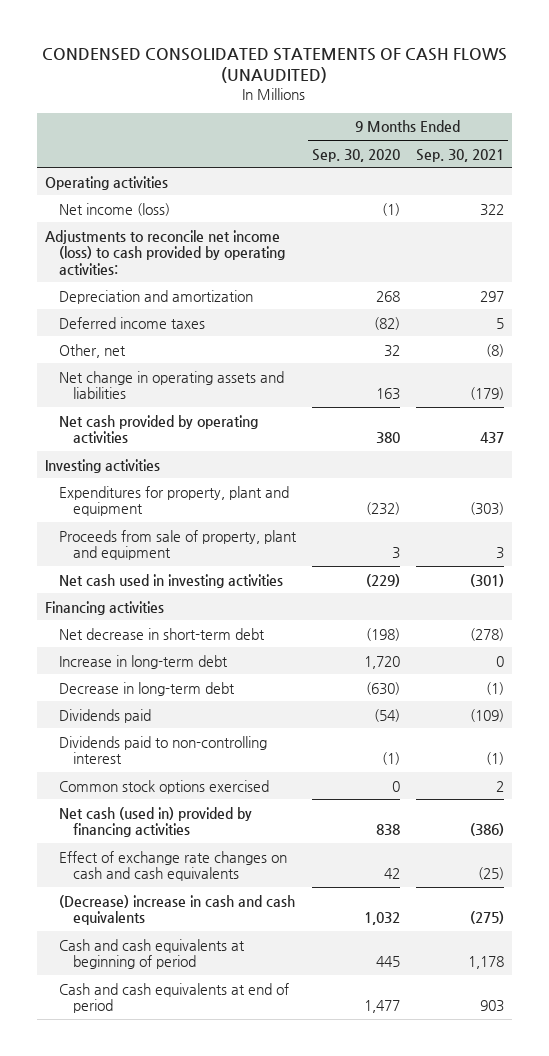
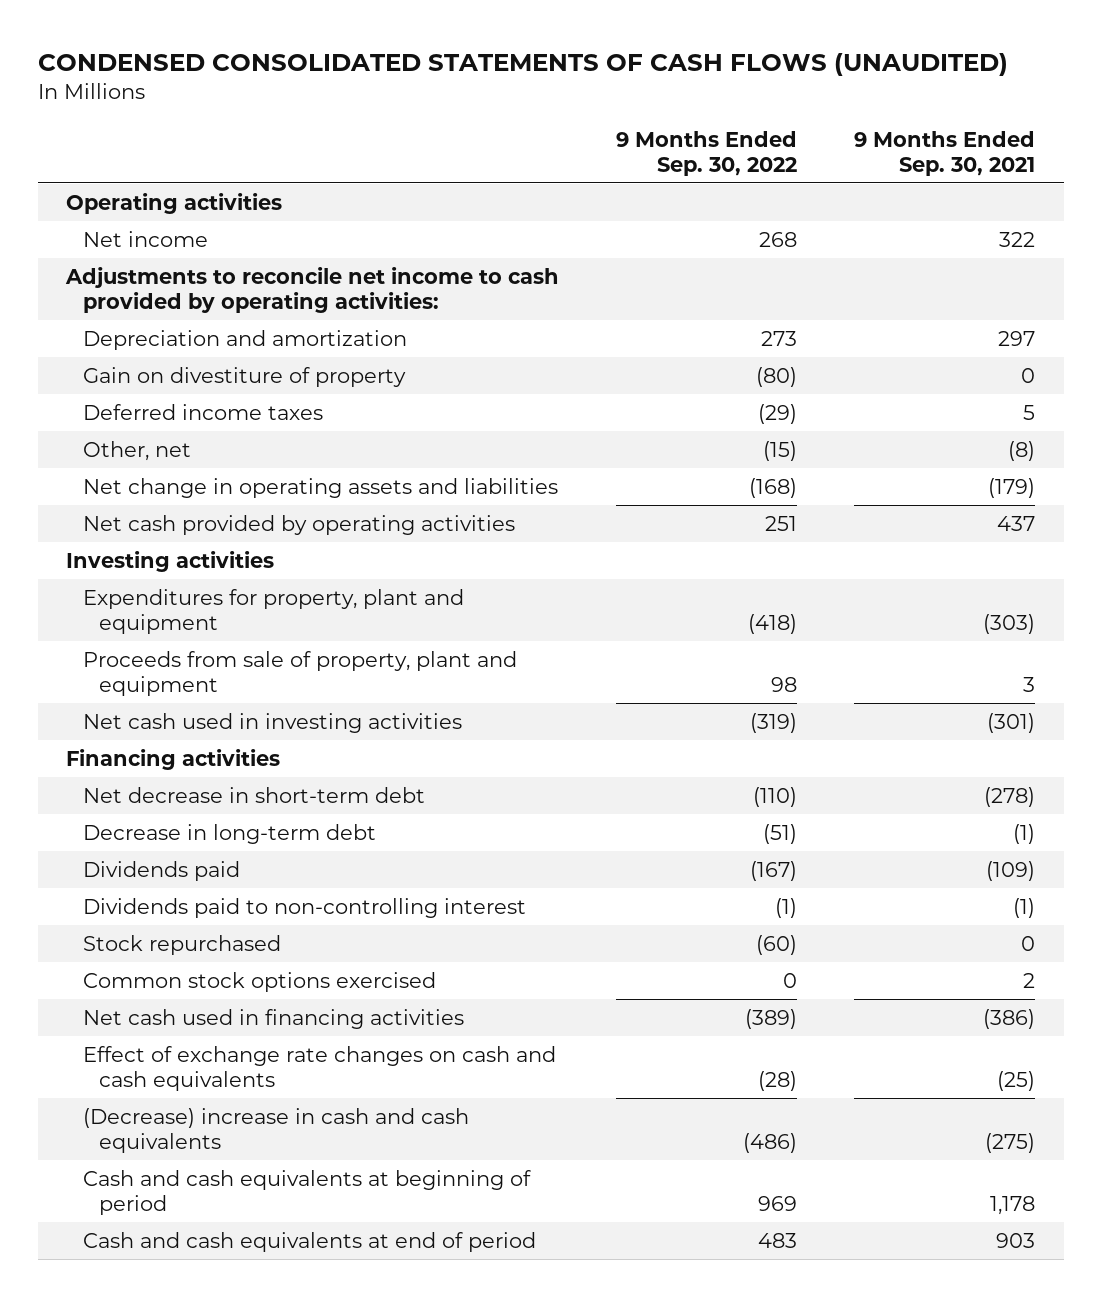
- | 9 Months Ended Sep. 30, 2020 | 9 Months Ended Sep. 30, 2021
+ | 9 Months Ended Sep. 30, 2022 | 9 Months Ended Sep. 30, 2021
- Net income (loss) | (1) | 322
- Adjustments to reconcile net income (loss) to cash provided by operating activities:
+ Net income | 268 | 322
+ Adjustments to reconcile net income to cash provided by operating activities:
+ Gain on divestiture of property | (80) | 0
- Increase in long-term debt | 1,720 | 0
+ Stock repurchased | (60) | 0
- Net cash (used in) provided by financing activities | 838 | (386)
+ Net cash used in financing activities | (389) | (386)

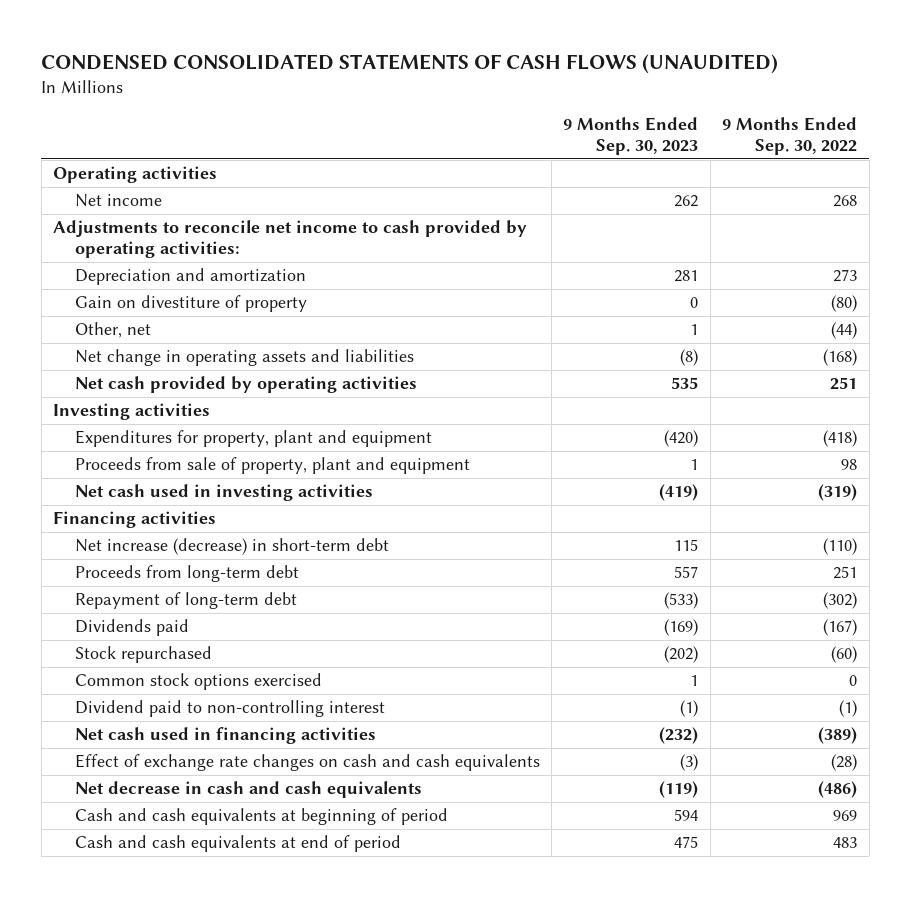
- | 9 Months Ended Sep. 30, 2022 | 9 Months Ended Sep. 30, 2021
+ | 9 Months Ended Sep. 30, 2023 | 9 Months Ended Sep. 30, 2022
- Deferred income taxes | (29) | 5
- Other, net | (15) | (8)
+ Other, net | 1 | (44)
- Net decrease in short-term debt | (110) | (278)
- Decrease in long-term debt | (51) | (1)
+ Net increase (decrease) in short-term debt | 115 | (110)
+ Proceeds from long-term debt | 557 | 251
+ Repayment of long-term debt | (533) | (302)
- Dividends paid to non-controlling interest | (1) | (1)
+ Dividend paid to non-controlling interest | (1) | (1)
- (Decrease) increase in cash and cash equivalents | (486) | (275)
+ Net decrease in cash and cash equivalents | (119) | (486)

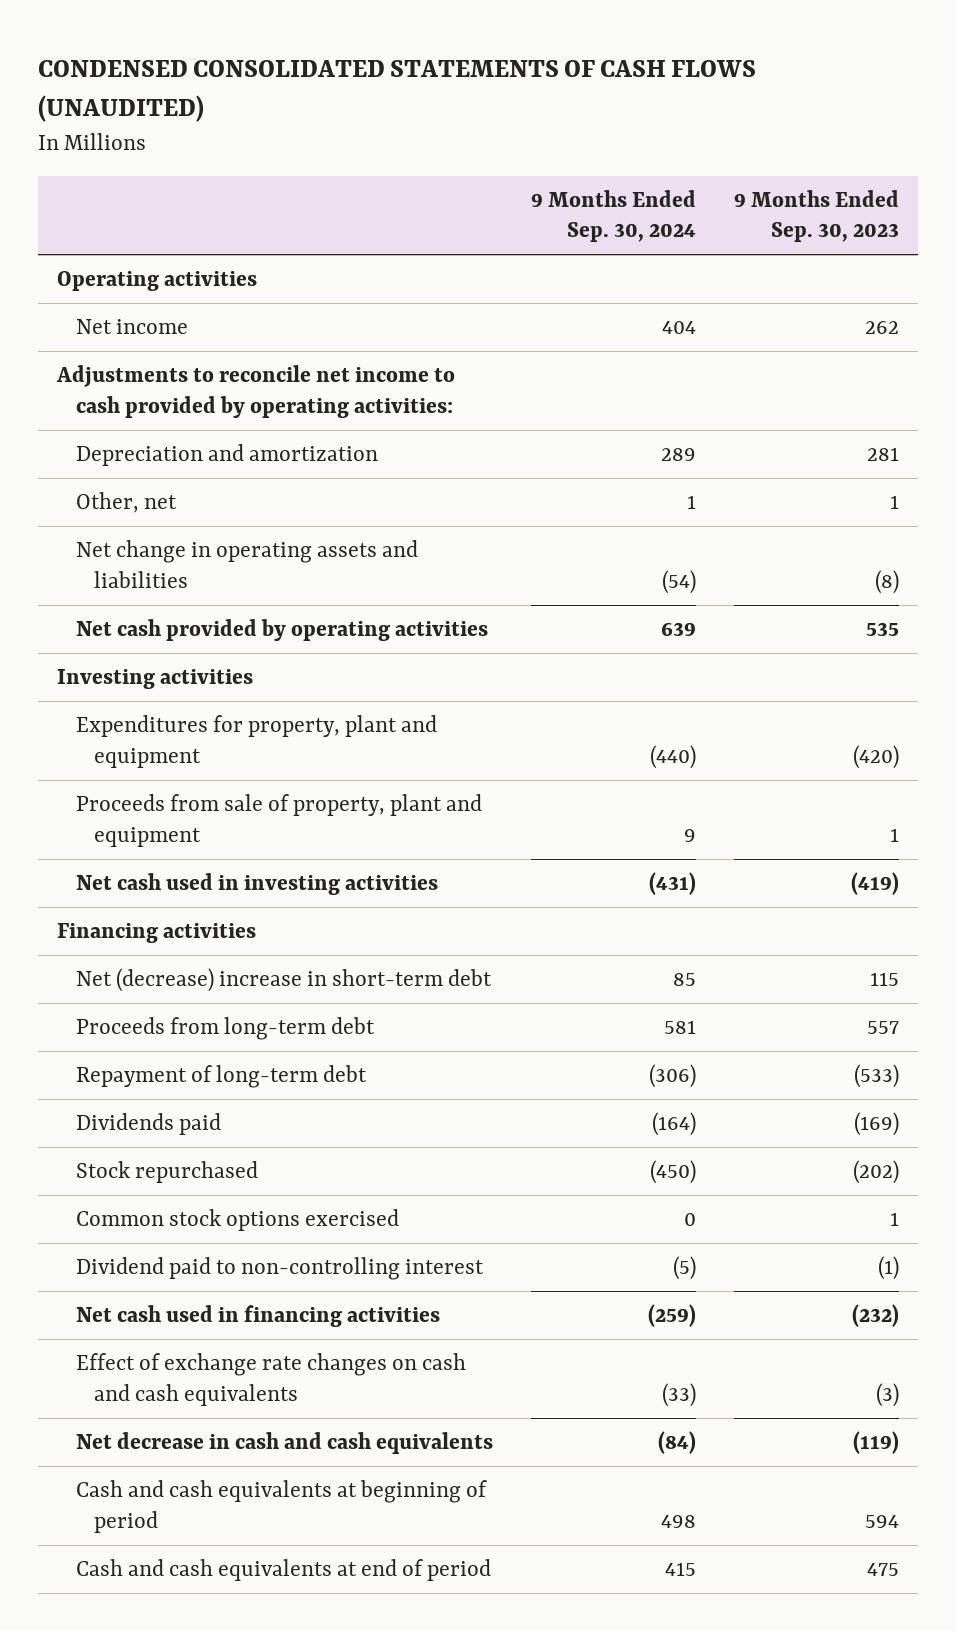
- | 9 Months Ended Sep. 30, 2023 | 9 Months Ended Sep. 30, 2022
+ | 9 Months Ended Sep. 30, 2024 | 9 Months Ended Sep. 30, 2023
- Gain on divestiture of property | 0 | (80)
- Net increase (decrease) in short-term debt | 115 | (110)
+ Net (decrease) increase in short-term debt | 85 | 115

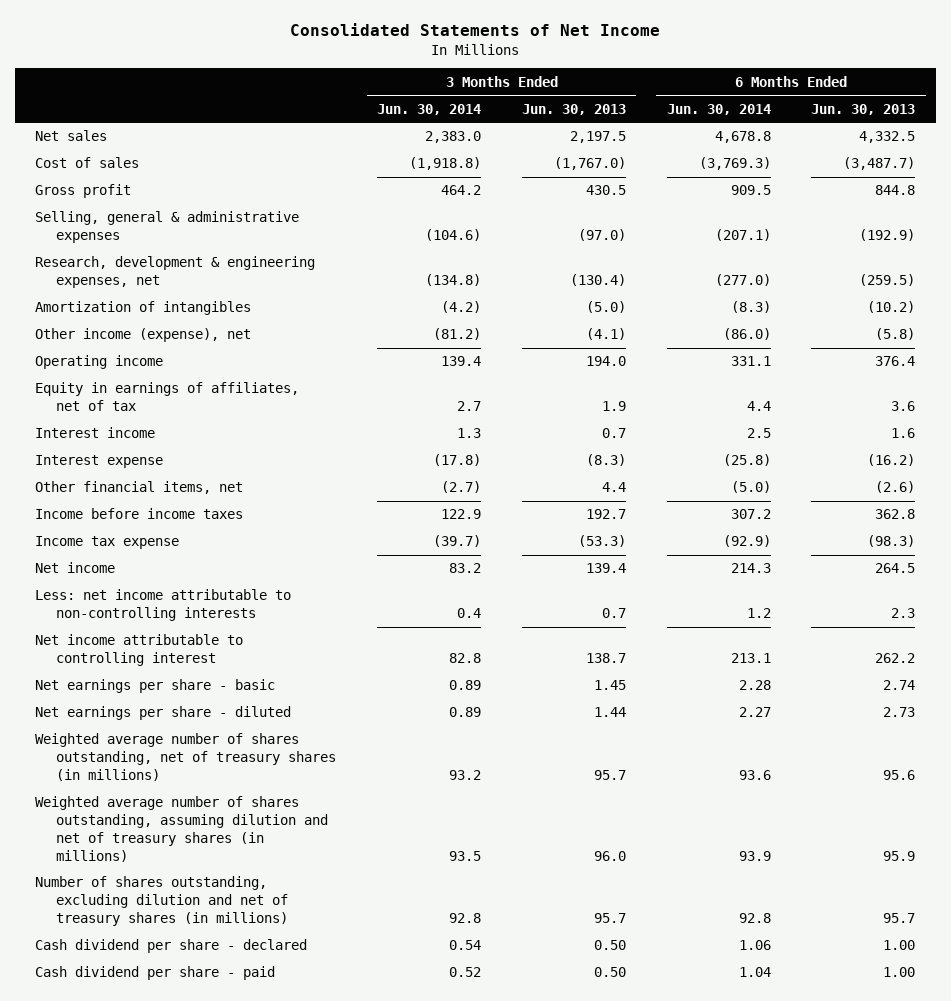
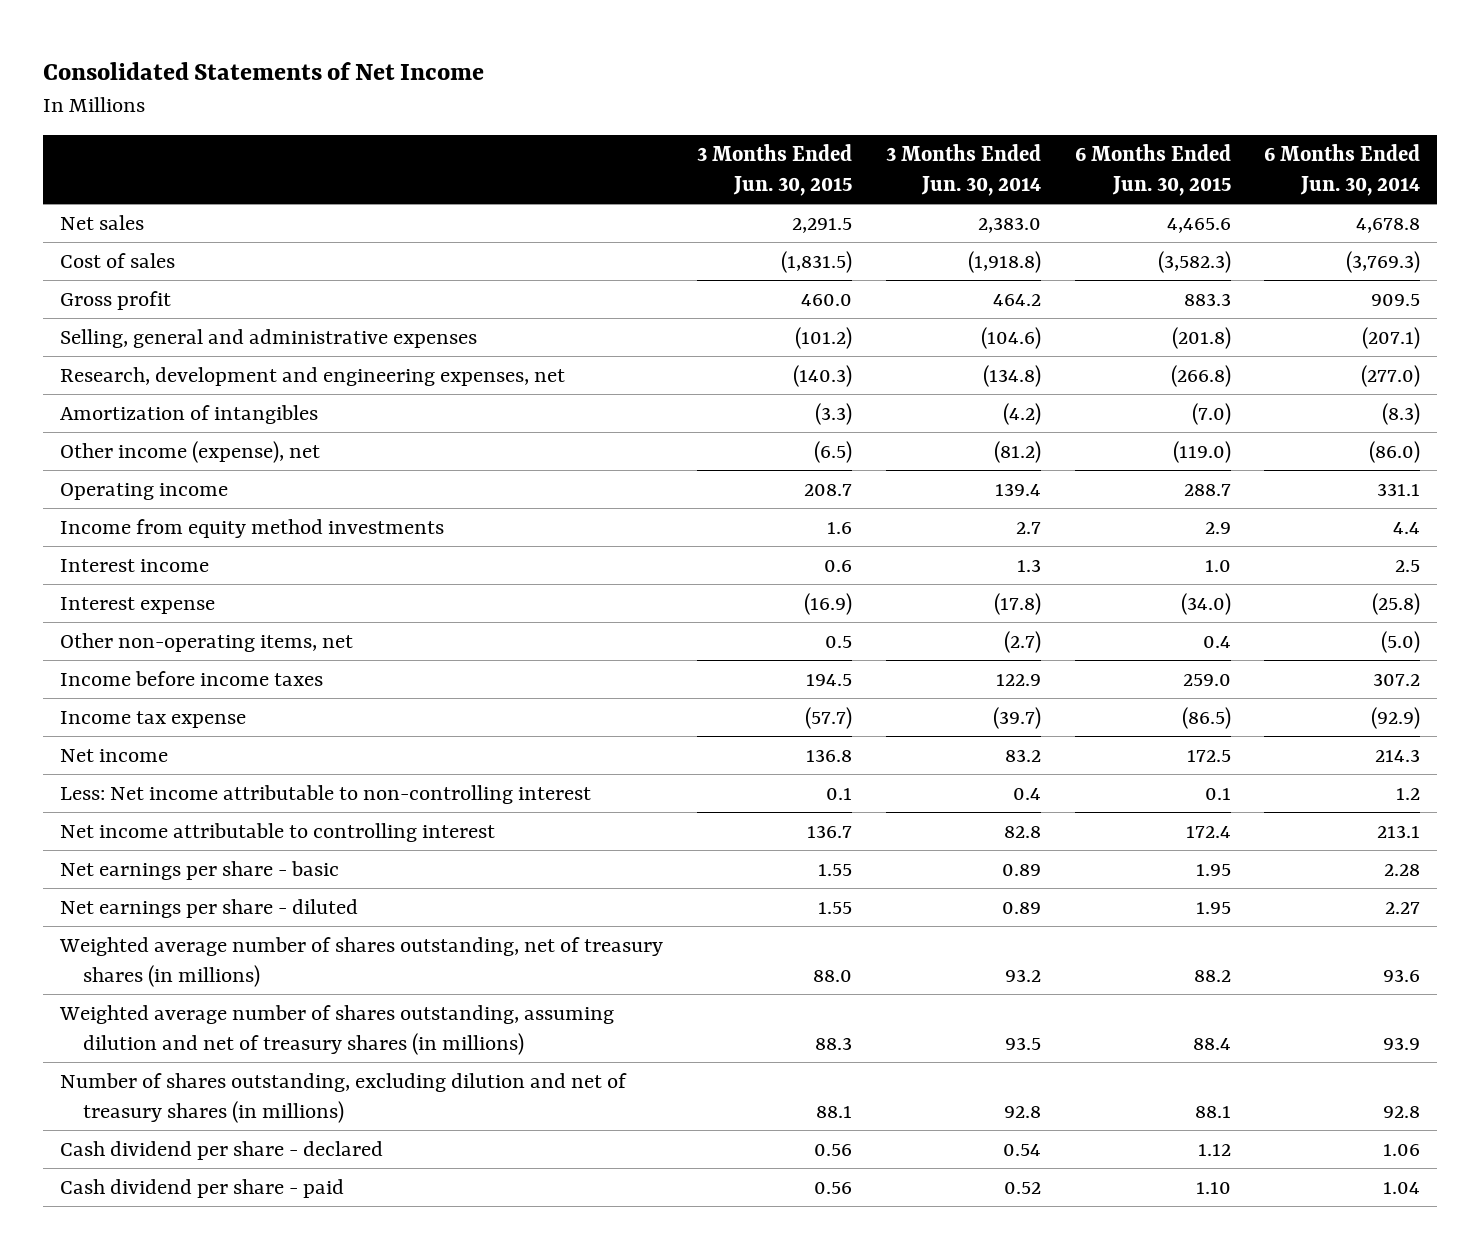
- | 3 Months Ended Jun. 30, 2014 | 3 Months Ended Jun. 30, 2013 | 6 Months Ended Jun. 30, 2014 | 6 Months Ended Jun. 30, 2013
+ | 3 Months Ended Jun. 30, 2015 | 3 Months Ended Jun. 30, 2014 | 6 Months Ended Jun. 30, 2015 | 6 Months Ended Jun. 30, 2014
- Selling, general & administrative expenses | (104.6) | (97.0) | (207.1) | (192.9)
- Research, development & engineering expenses, net | (134.8) | (130.4) | (277.0) | (259.5)
+ Selling, general and administrative expenses | (101.2) | (104.6) | (201.8) | (207.1)
+ Research, development and engineering expenses, net | (140.3) | (134.8) | (266.8) | (277.0)
- Equity in earnings of affiliates, net of tax | 2.7 | 1.9 | 4.4 | 3.6
+ Income from equity method investments | 1.6 | 2.7 | 2.9 | 4.4
- Other financial items, net | (2.7) | 4.4 | (5.0) | (2.6)
+ Other non-operating items, net | 0.5 | (2.7) | 0.4 | (5.0)
- Less: net income attributable to non-controlling interests | 0.4 | 0.7 | 1.2 | 2.3
+ Less: Net income attributable to non-controlling interest | 0.1 | 0.4 | 0.1 | 1.2

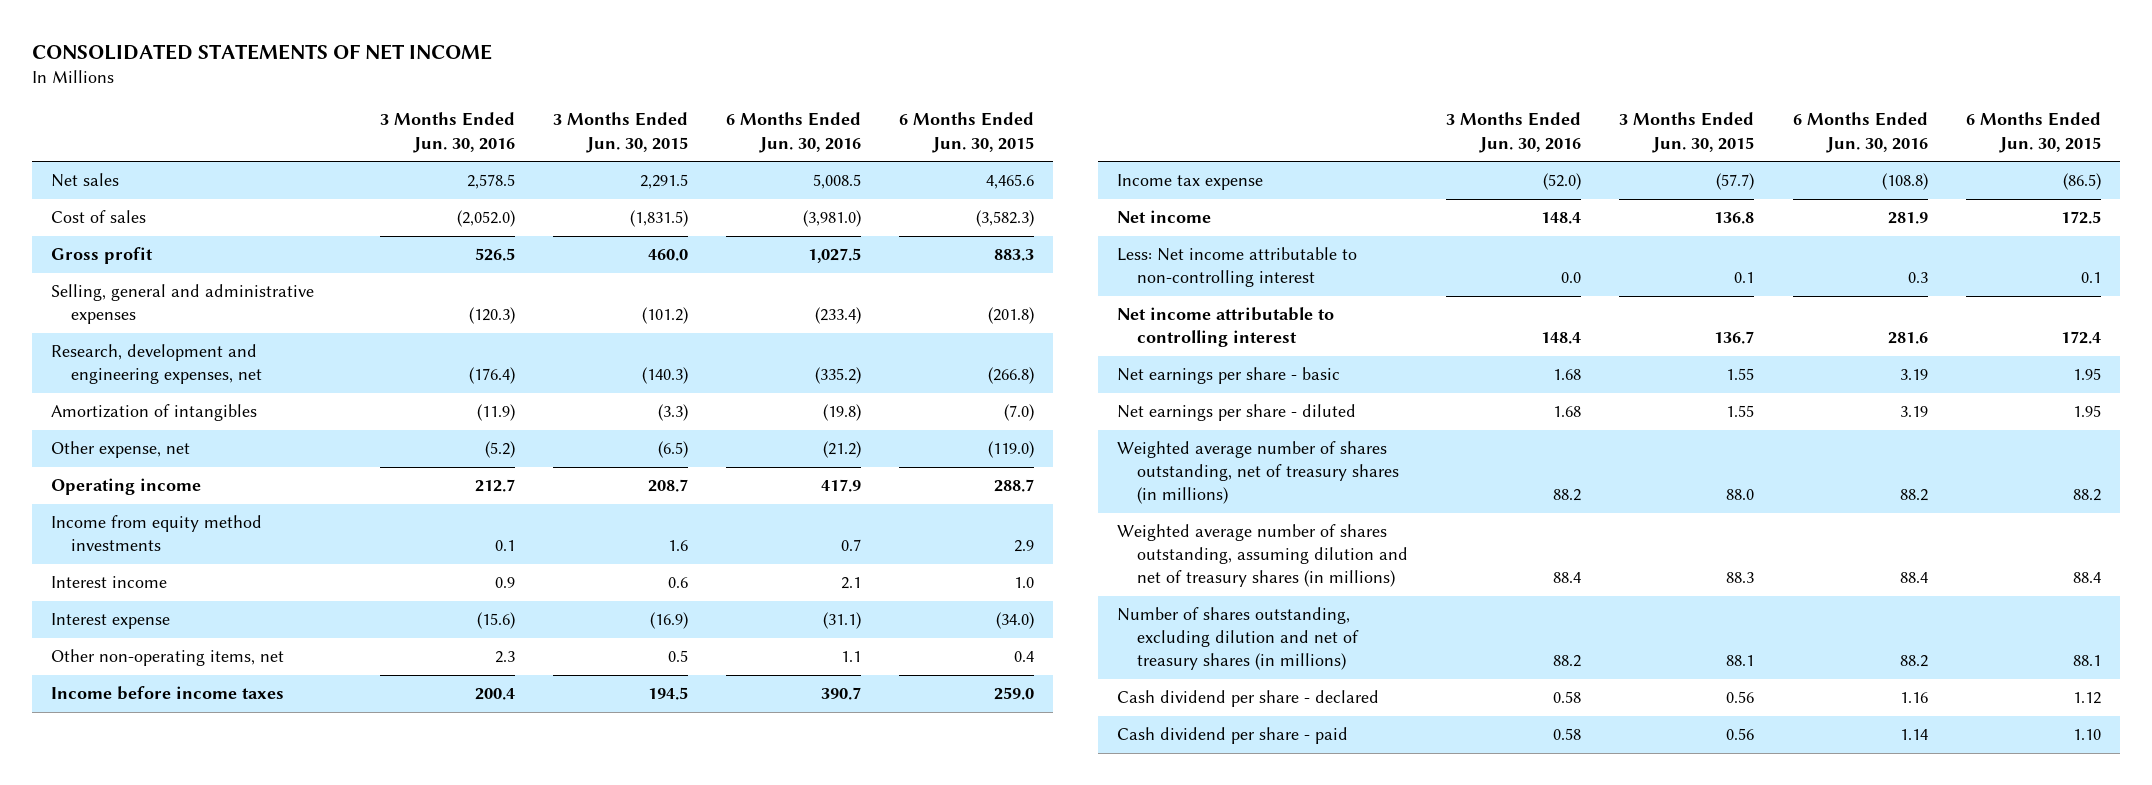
- Consolidated Statements of Net Income
+ CONSOLIDATED STATEMENTS OF NET INCOME
- | 3 Months Ended Jun. 30, 2015 | 3 Months Ended Jun. 30, 2014 | 6 Months Ended Jun. 30, 2015 | 6 Months Ended Jun. 30, 2014
+ | 3 Months Ended Jun. 30, 2016 | 3 Months Ended Jun. 30, 2015 | 6 Months Ended Jun. 30, 2016 | 6 Months Ended Jun. 30, 2015
- Other income (expense), net | (6.5) | (81.2) | (119.0) | (86.0)
+ Other expense, net | (5.2) | (6.5) | (21.2) | (119.0)

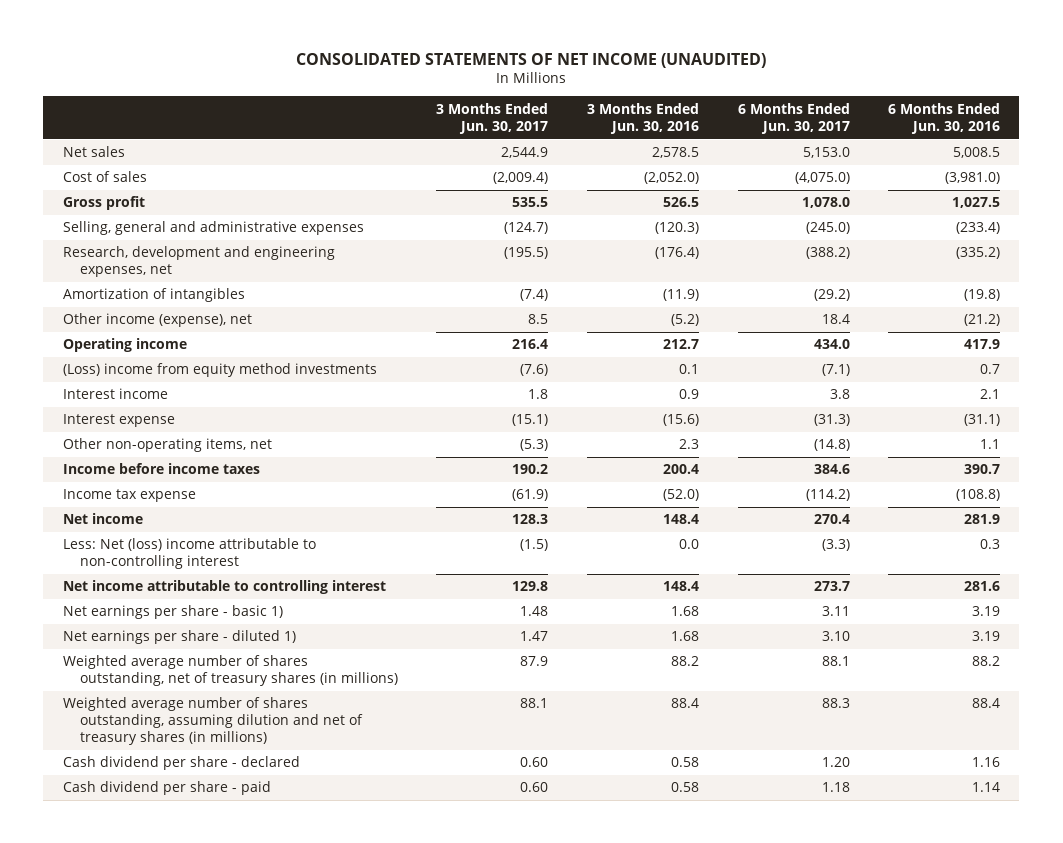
- CONSOLIDATED STATEMENTS OF NET INCOME
+ CONSOLIDATED STATEMENTS OF NET INCOME (UNAUDITED)
- | 3 Months Ended Jun. 30, 2016 | 3 Months Ended Jun. 30, 2015 | 6 Months Ended Jun. 30, 2016 | 6 Months Ended Jun. 30, 2015
+ | 3 Months Ended Jun. 30, 2017 | 3 Months Ended Jun. 30, 2016 | 6 Months Ended Jun. 30, 2017 | 6 Months Ended Jun. 30, 2016
- Other expense, net | (5.2) | (6.5) | (21.2) | (119.0)
+ Other income (expense), net | 8.5 | (5.2) | 18.4 | (21.2)
- Income from equity method investments | 0.1 | 1.6 | 0.7 | 2.9
+ (Loss) income from equity method investments | (7.6) | 0.1 | (7.1) | 0.7
- Less: Net income attributable to non-controlling interest | 0.0 | 0.1 | 0.3 | 0.1
+ Less: Net (loss) income attributable to non-controlling interest | (1.5) | 0.0 | (3.3) | 0.3
- Net earnings per share - basic | 1.68 | 1.55 | 3.19 | 1.95
- Net earnings per share - diluted | 1.68 | 1.55 | 3.19 | 1.95
+ Net earnings per share - basic 1) | 1.48 | 1.68 | 3.11 | 3.19
+ Net earnings per share - diluted 1) | 1.47 | 1.68 | 3.10 | 3.19
- Number of shares outstanding, excluding dilution and net of treasury shares (in millions) | 88.2 | 88.1 | 88.2 | 88.1

